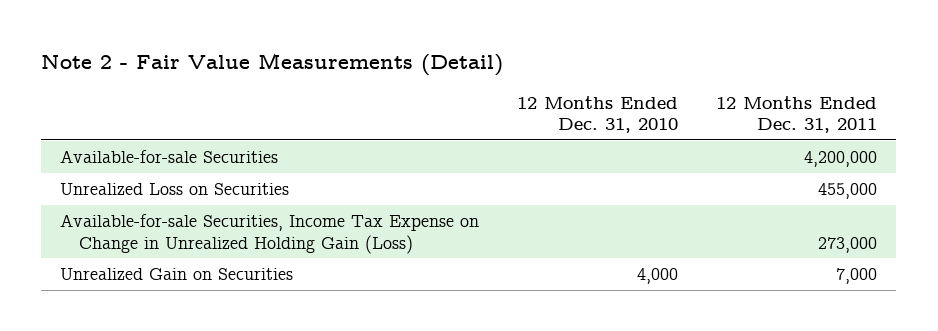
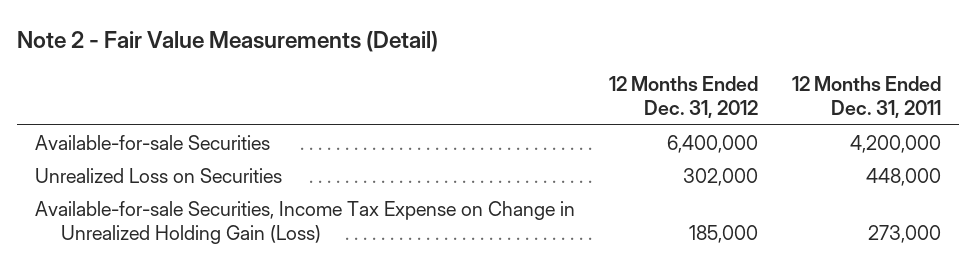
- | 12 Months Ended Dec. 31, 2010 | 12 Months Ended Dec. 31, 2011
+ | 12 Months Ended Dec. 31, 2012 | 12 Months Ended Dec. 31, 2011
- Unrealized Loss on Securities | | 455,000
+ Unrealized Loss on Securities | 302,000 | 448,000
- Unrealized Gain on Securities | 4,000 | 7,000

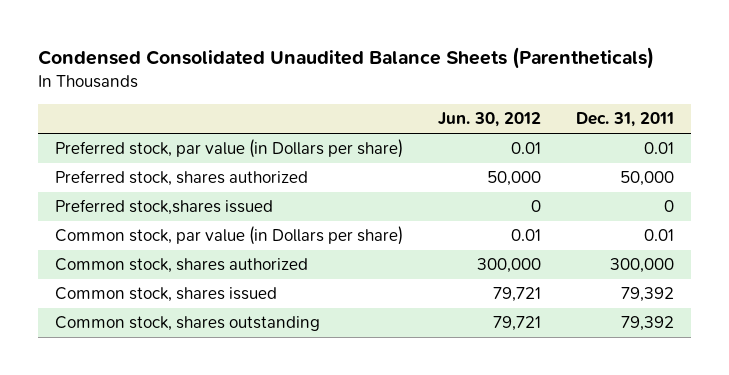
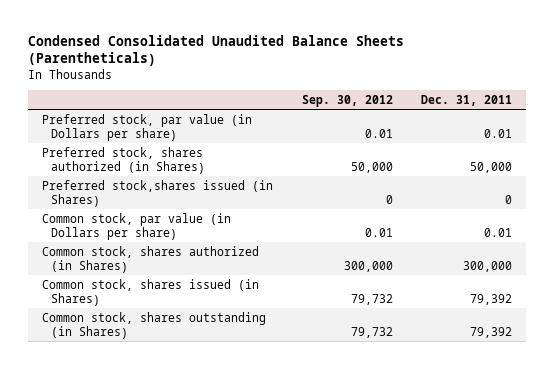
- | Jun. 30, 2012 | Dec. 31, 2011
+ | Sep. 30, 2012 | Dec. 31, 2011
- Preferred stock, shares authorized | 50,000 | 50,000
- Preferred stock,shares issued | 0 | 0
+ Preferred stock, shares authorized (in Shares) | 50,000 | 50,000
+ Preferred stock,shares issued (in Shares) | 0 | 0
- Common stock, shares authorized | 300,000 | 300,000
- Common stock, shares issued | 79,721 | 79,392
- Common stock, shares outstanding | 79,721 | 79,392
+ Common stock, shares authorized (in Shares) | 300,000 | 300,000
+ Common stock, shares issued (in Shares) | 79,732 | 79,392
+ Common stock, shares outstanding (in Shares) | 79,732 | 79,392

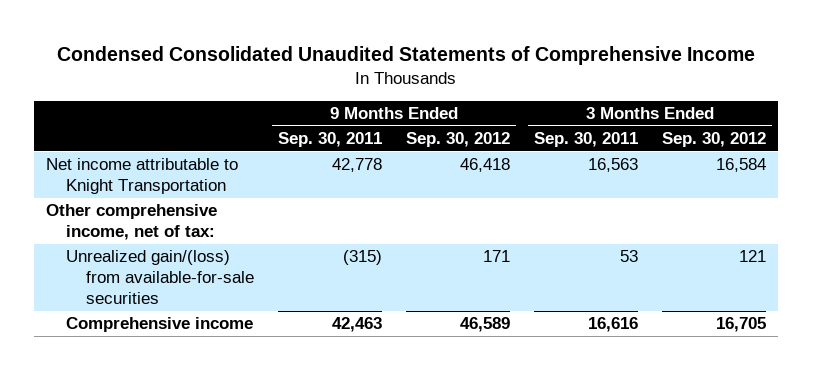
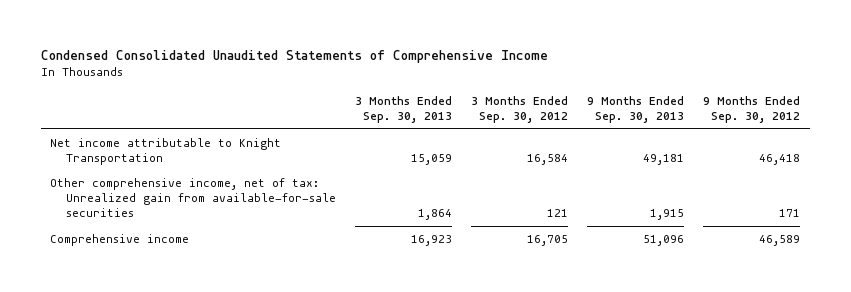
- | 9 Months Ended Sep. 30, 2011 | 9 Months Ended Sep. 30, 2012 | 3 Months Ended Sep. 30, 2011 | 3 Months Ended Sep. 30, 2012
+ | 3 Months Ended Sep. 30, 2013 | 3 Months Ended Sep. 30, 2012 | 9 Months Ended Sep. 30, 2013 | 9 Months Ended Sep. 30, 2012
- Other comprehensive income, net of tax:
- Unrealized gain/(loss) from available-for-sale securities | (315) | 171 | 53 | 121
+ Other comprehensive income, net of tax: Unrealized gain from available-for-sale securities | 1,864 | 121 | 1,915 | 171

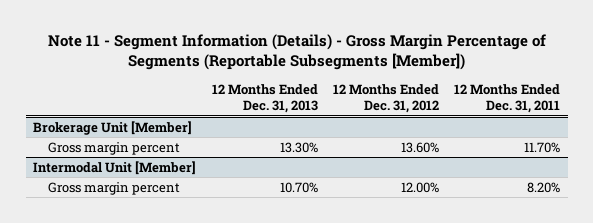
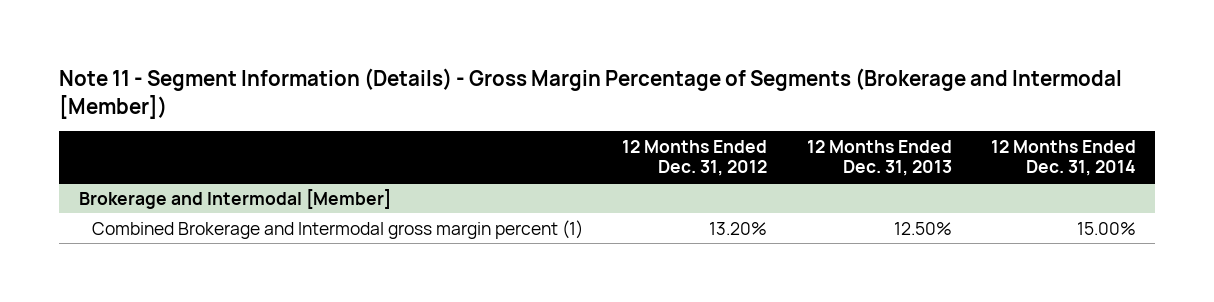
- Note 11 - Segment Information (Details) - Gross Margin Percentage of Segments (Reportable Subsegments [Member])
+ Note 11 - Segment Information (Details) - Gross Margin Percentage of Segments (Brokerage and Intermodal [Member])
- | 12 Months Ended Dec. 31, 2013 | 12 Months Ended Dec. 31, 2012 | 12 Months Ended Dec. 31, 2011
+ | 12 Months Ended Dec. 31, 2012 | 12 Months Ended Dec. 31, 2013 | 12 Months Ended Dec. 31, 2014
- Brokerage Unit [Member]
- Gross margin percent | 13.30% | 13.60% | 11.70%
- Intermodal Unit [Member]
- Gross margin percent | 10.70% | 12.00% | 8.20%
+ Brokerage and Intermodal [Member]
+ Combined Brokerage and Intermodal gross margin percent (1) | 13.20% | 12.50% | 15.00%

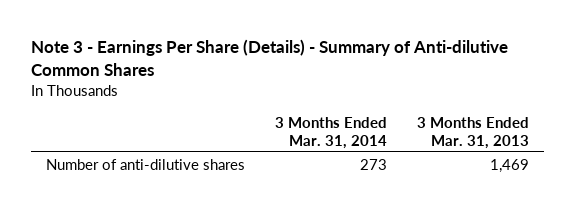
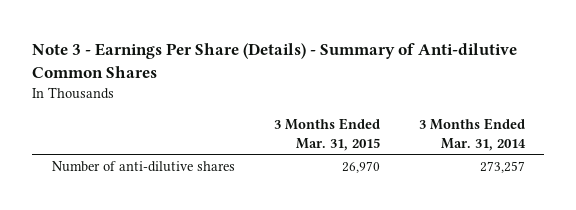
- | 3 Months Ended Mar. 31, 2014 | 3 Months Ended Mar. 31, 2013
+ | 3 Months Ended Mar. 31, 2015 | 3 Months Ended Mar. 31, 2014
- Number of anti-dilutive shares | 273 | 1,469
+ Number of anti-dilutive shares | 26,970 | 273,257

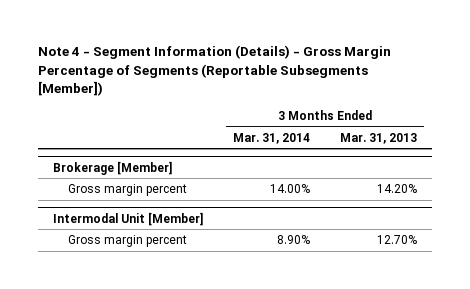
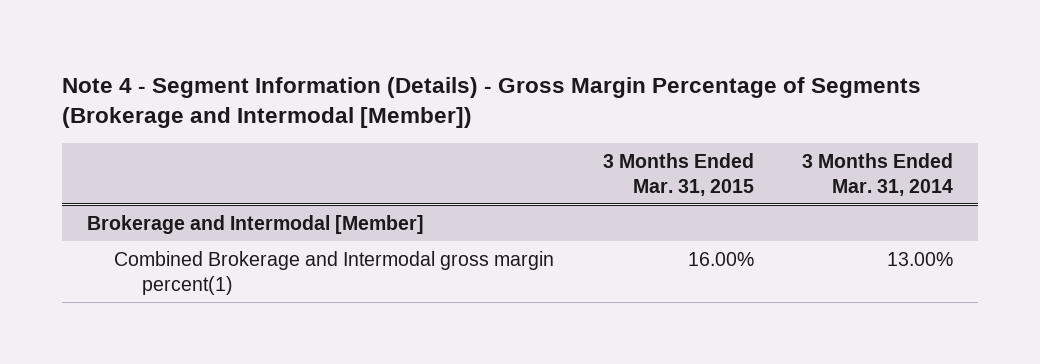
- Note 4 - Segment Information (Details) - Gross Margin Percentage of Segments (Reportable Subsegments [Member])
+ Note 4 - Segment Information (Details) - Gross Margin Percentage of Segments (Brokerage and Intermodal [Member])
- | 3 Months Ended Mar. 31, 2014 | 3 Months Ended Mar. 31, 2013
+ | 3 Months Ended Mar. 31, 2015 | 3 Months Ended Mar. 31, 2014
- Brokerage [Member]
- Gross margin percent | 14.00% | 14.20%
- Intermodal Unit [Member]
- Gross margin percent | 8.90% | 12.70%
+ Brokerage and Intermodal [Member]
+ Combined Brokerage and Intermodal gross margin percent(1) | 16.00% | 13.00%

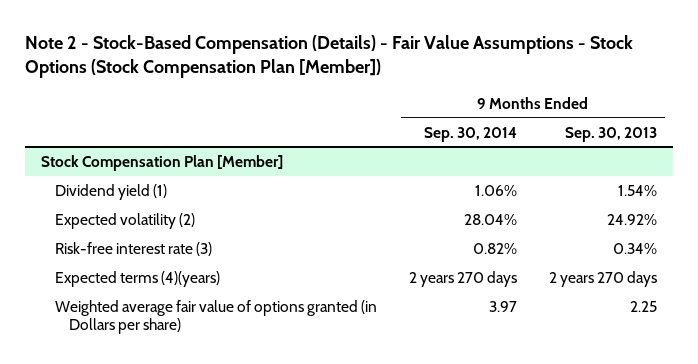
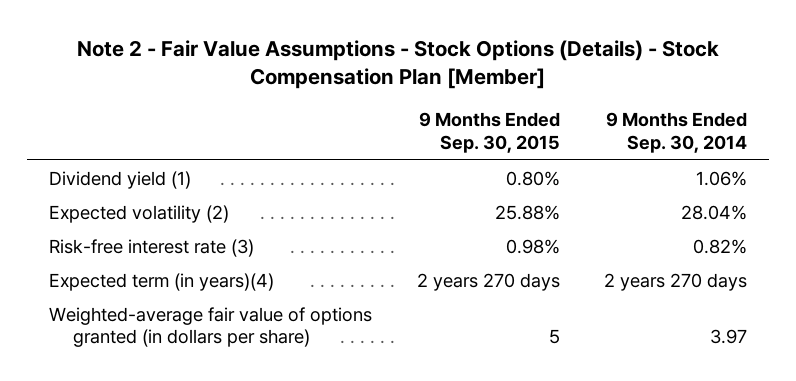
- Note 2 - Stock-Based Compensation (Details) - Fair Value Assumptions - Stock Options (Stock Compensation Plan [Member])
+ Note 2 - Fair Value Assumptions - Stock Options (Details) - Stock Compensation Plan [Member]
- | 9 Months Ended Sep. 30, 2014 | 9 Months Ended Sep. 30, 2013
+ | 9 Months Ended Sep. 30, 2015 | 9 Months Ended Sep. 30, 2014
- Stock Compensation Plan [Member]
- Expected terms (4)(years) | 2 years 270 days | 2 years 270 days
- Weighted average fair value of options granted (in Dollars per share) | 3.97 | 2.25
+ Expected term (in years)(4) | 2 years 270 days | 2 years 270 days
+ Weighted-average fair value of options granted (in dollars per share) | 5 | 3.97

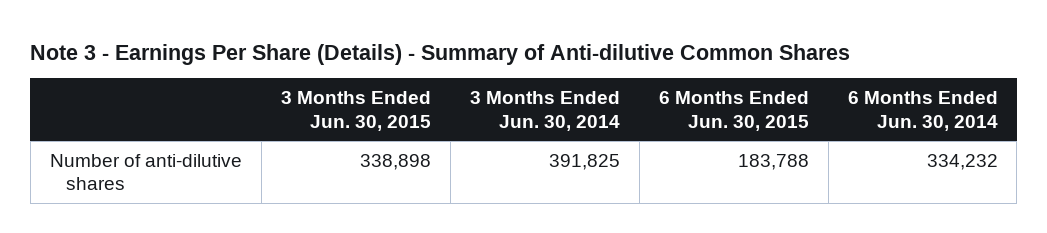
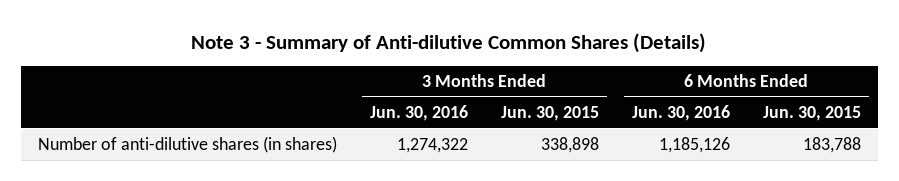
- Note 3 - Earnings Per Share (Details) - Summary of Anti-dilutive Common Shares
+ Note 3 - Summary of Anti-dilutive Common Shares (Details)
- | 3 Months Ended Jun. 30, 2015 | 3 Months Ended Jun. 30, 2014 | 6 Months Ended Jun. 30, 2015 | 6 Months Ended Jun. 30, 2014
+ | 3 Months Ended Jun. 30, 2016 | 3 Months Ended Jun. 30, 2015 | 6 Months Ended Jun. 30, 2016 | 6 Months Ended Jun. 30, 2015
- Number of anti-dilutive shares | 338,898 | 391,825 | 183,788 | 334,232
+ Number of anti-dilutive shares (in shares) | 1,274,322 | 338,898 | 1,185,126 | 183,788

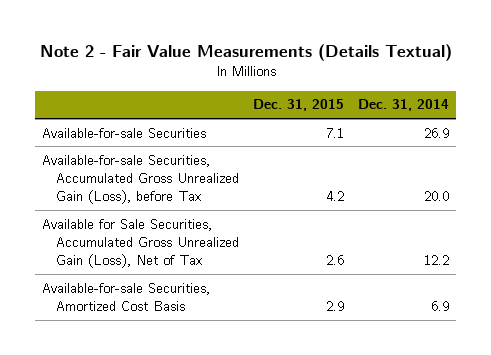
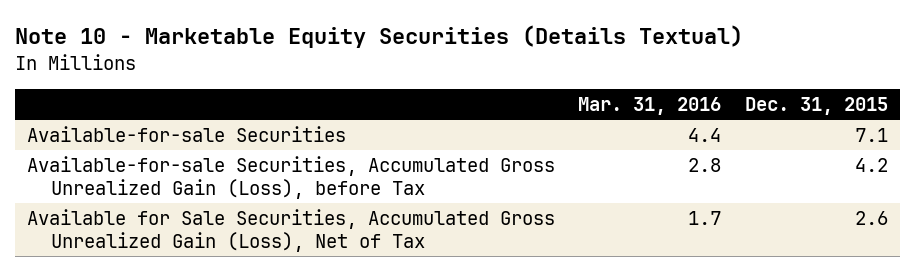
- Note 2 - Fair Value Measurements (Details Textual)
+ Note 10 - Marketable Equity Securities (Details Textual)
- | Dec. 31, 2015 | Dec. 31, 2014
+ | Mar. 31, 2016 | Dec. 31, 2015
- Available-for-sale Securities, Amortized Cost Basis | 2.9 | 6.9

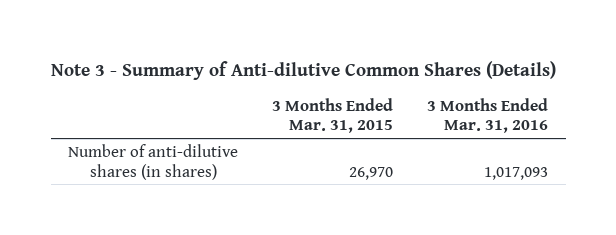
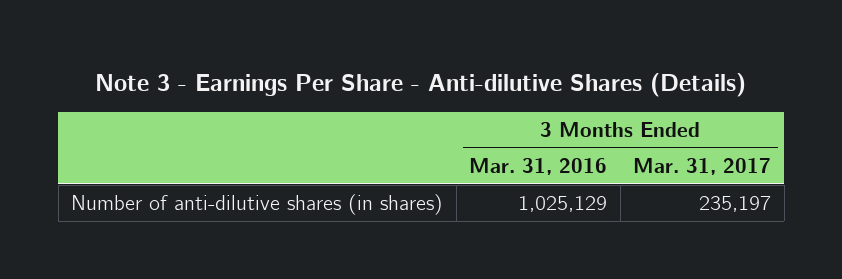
- Note 3 - Summary of Anti-dilutive Common Shares (Details)
+ Note 3 - Earnings Per Share - Anti-dilutive Shares (Details)
- | 3 Months Ended Mar. 31, 2015 | 3 Months Ended Mar. 31, 2016
+ | 3 Months Ended Mar. 31, 2016 | 3 Months Ended Mar. 31, 2017
- Number of anti-dilutive shares (in shares) | 26,970 | 1,017,093
+ Number of anti-dilutive shares (in shares) | 1,025,129 | 235,197

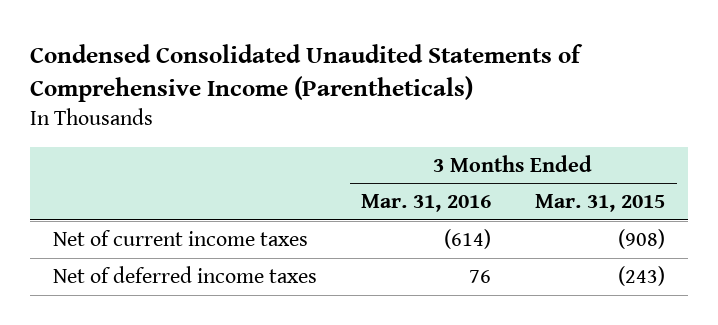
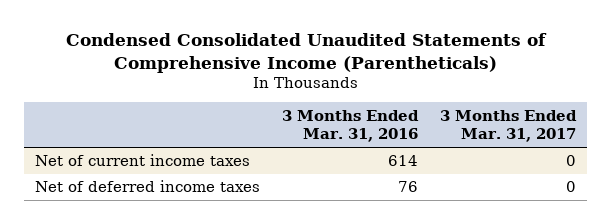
- | 3 Months Ended Mar. 31, 2016 | 3 Months Ended Mar. 31, 2015
+ | 3 Months Ended Mar. 31, 2016 | 3 Months Ended Mar. 31, 2017
- Net of current income taxes | (614) | (908)
+ Net of current income taxes | 614 | 0

